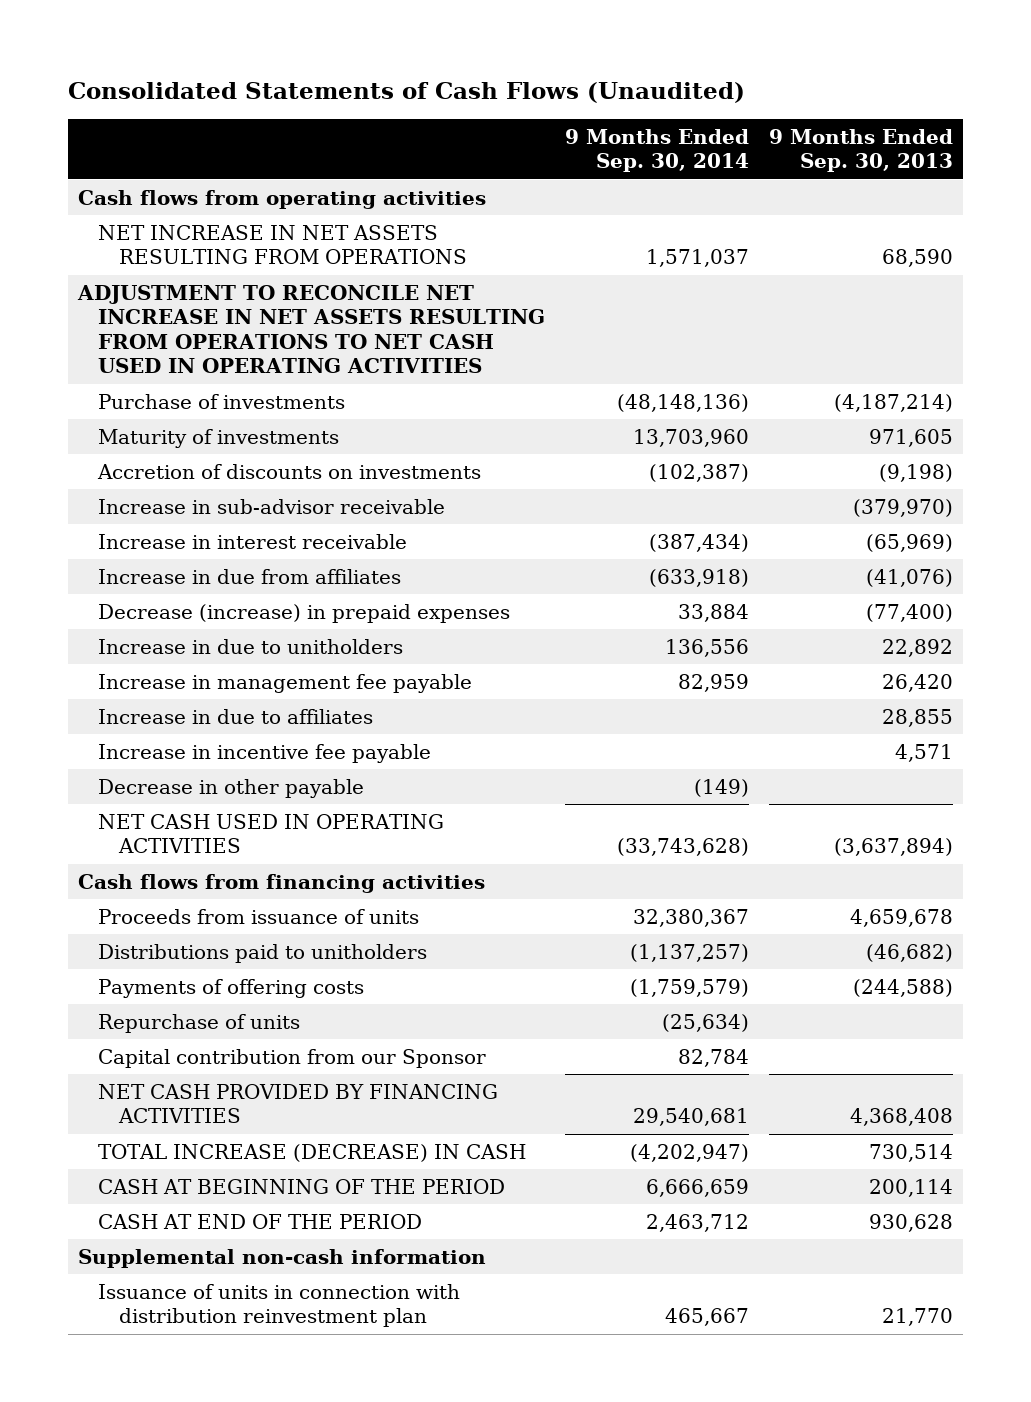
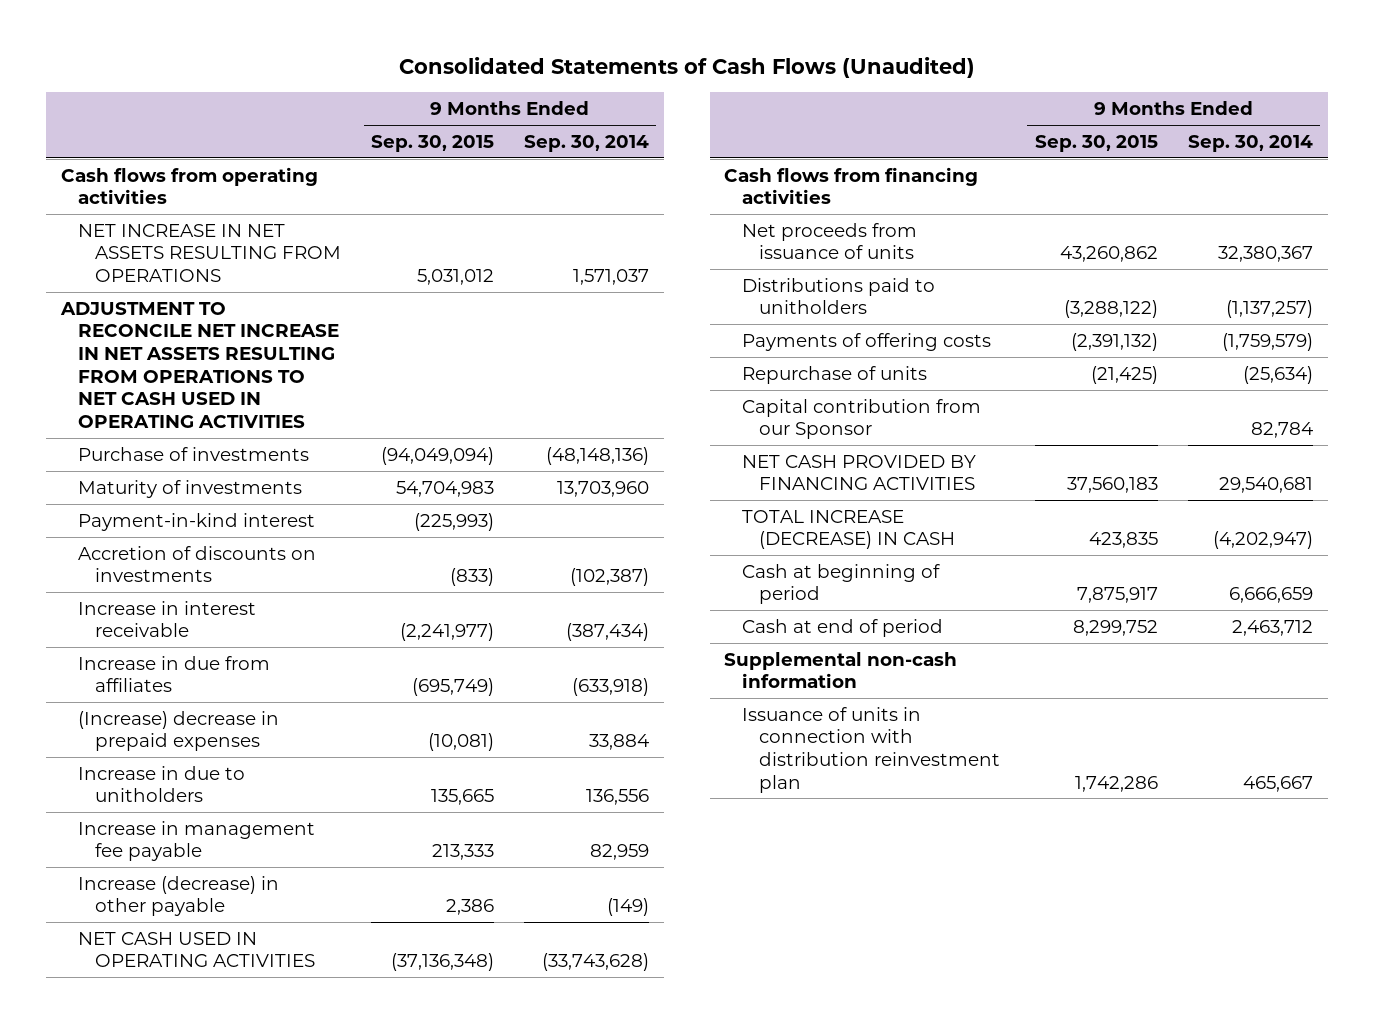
- | 9 Months Ended Sep. 30, 2014 | 9 Months Ended Sep. 30, 2013
+ | 9 Months Ended Sep. 30, 2015 | 9 Months Ended Sep. 30, 2014
+ Payment-in-kind interest | (225,993) |
- Increase in sub-advisor receivable | | (379,970)
- Decrease (increase) in prepaid expenses | 33,884 | (77,400)
+ (Increase) decrease in prepaid expenses | (10,081) | 33,884
- Increase in due to affiliates | | 28,855
- Increase in incentive fee payable | | 4,571
- Decrease in other payable | (149) |
+ Increase (decrease) in other payable | 2,386 | (149)
- Proceeds from issuance of units | 32,380,367 | 4,659,678
+ Net proceeds from issuance of units | 43,260,862 | 32,380,367
- CASH AT BEGINNING OF THE PERIOD | 6,666,659 | 200,114
- CASH AT END OF THE PERIOD | 2,463,712 | 930,628
+ Cash at beginning of period | 7,875,917 | 6,666,659
+ Cash at end of period | 8,299,752 | 2,463,712

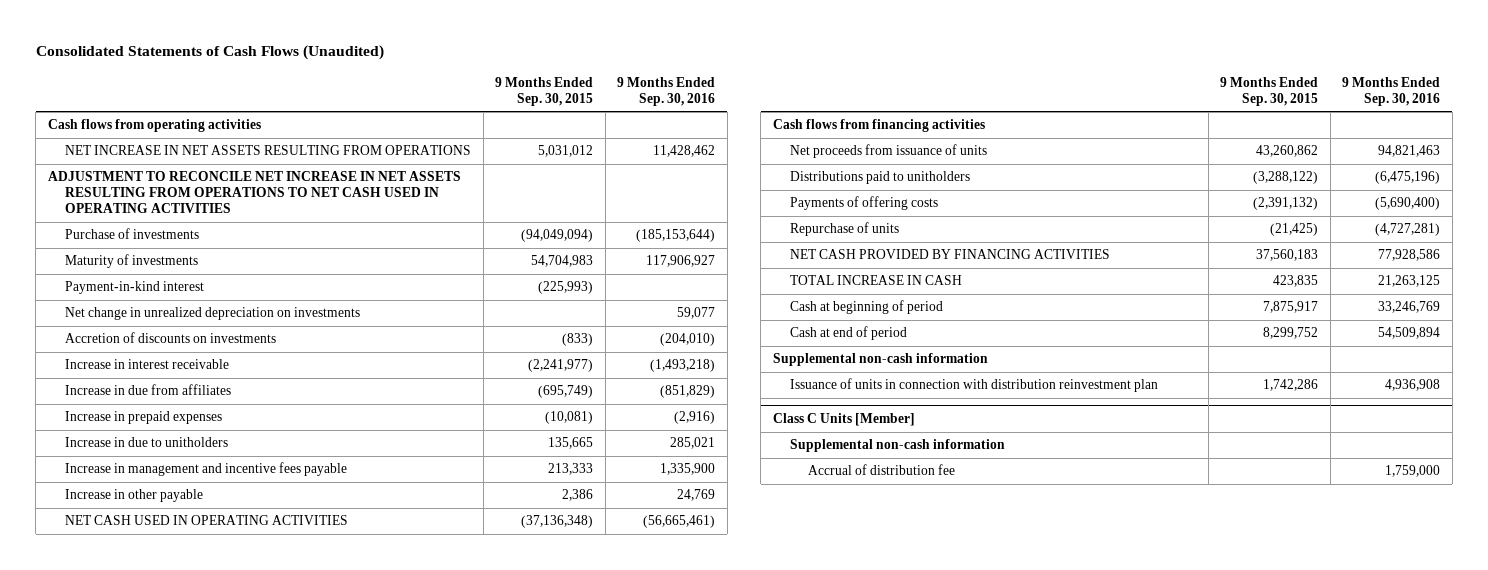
- | 9 Months Ended Sep. 30, 2015 | 9 Months Ended Sep. 30, 2014
+ | 9 Months Ended Sep. 30, 2015 | 9 Months Ended Sep. 30, 2016
+ Net change in unrealized depreciation on investments | | 59,077
- (Increase) decrease in prepaid expenses | (10,081) | 33,884
+ Increase in prepaid expenses | (10,081) | (2,916)
- Increase in management fee payable | 213,333 | 82,959
- Increase (decrease) in other payable | 2,386 | (149)
+ Increase in management and incentive fees payable | 213,333 | 1,335,900
+ Increase in other payable | 2,386 | 24,769
- Capital contribution from our Sponsor | | 82,784
- TOTAL INCREASE (DECREASE) IN CASH | 423,835 | (4,202,947)
+ TOTAL INCREASE IN CASH | 423,835 | 21,263,125
+ Class C Units [Member]
+ Supplemental non-cash information
+ Accrual of distribution fee | | 1,759,000

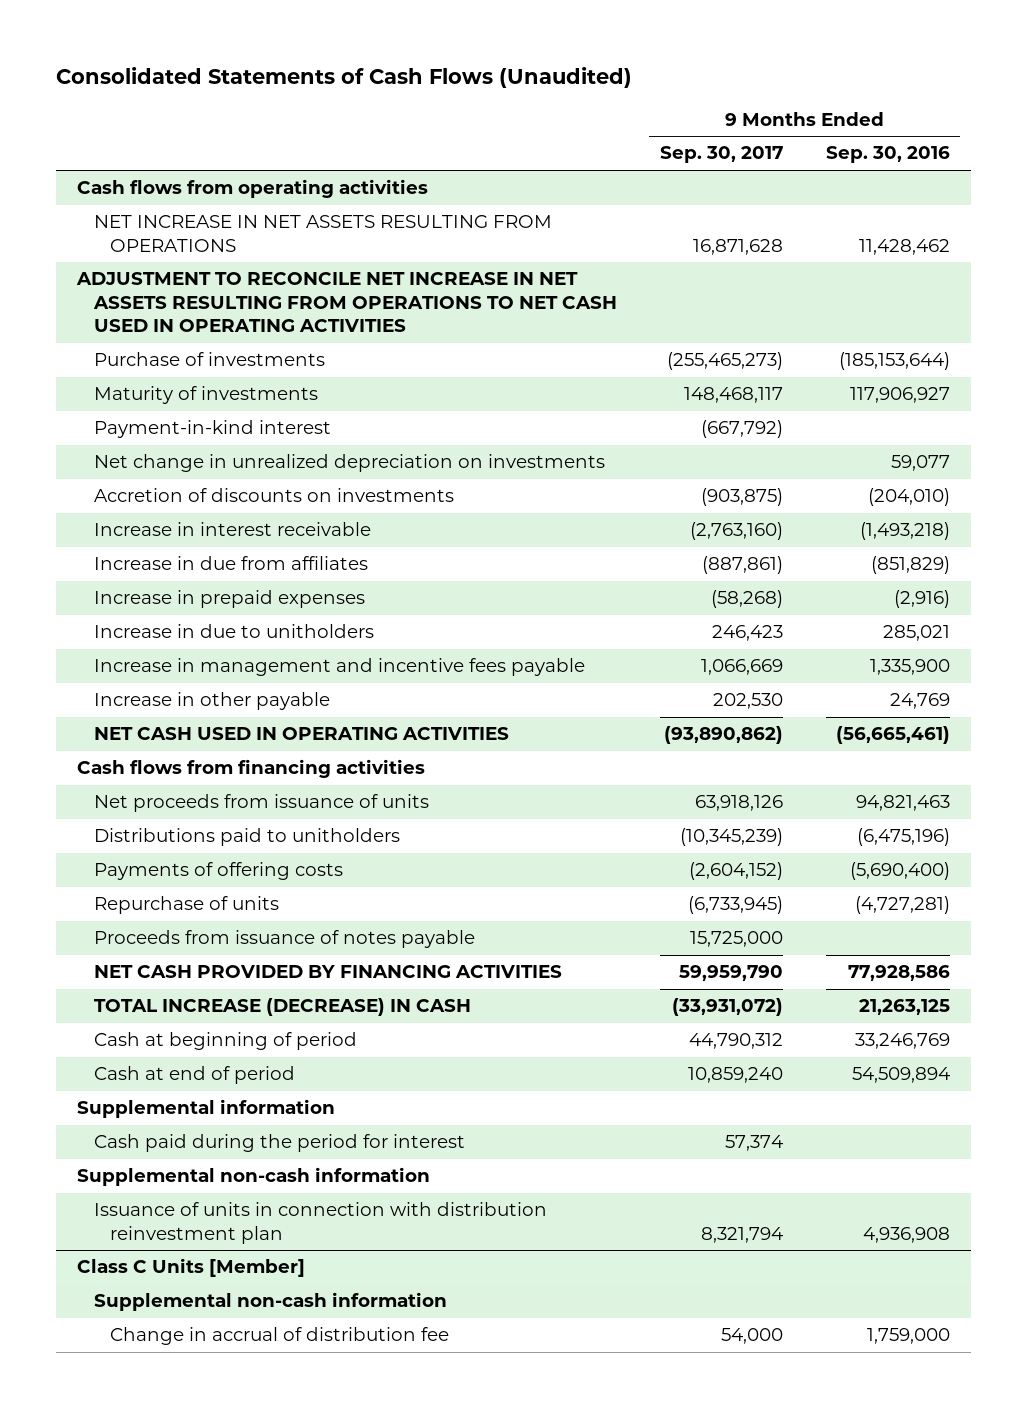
- | 9 Months Ended Sep. 30, 2015 | 9 Months Ended Sep. 30, 2016
+ | 9 Months Ended Sep. 30, 2017 | 9 Months Ended Sep. 30, 2016
+ Proceeds from issuance of notes payable | 15,725,000 |
- TOTAL INCREASE IN CASH | 423,835 | 21,263,125
+ TOTAL INCREASE (DECREASE) IN CASH | (33,931,072) | 21,263,125
+ Supplemental information
+ Cash paid during the period for interest | 57,374 |
@ Class C Units [Member]
- Accrual of distribution fee | | 1,759,000
+ Change in accrual of distribution fee | 54,000 | 1,759,000

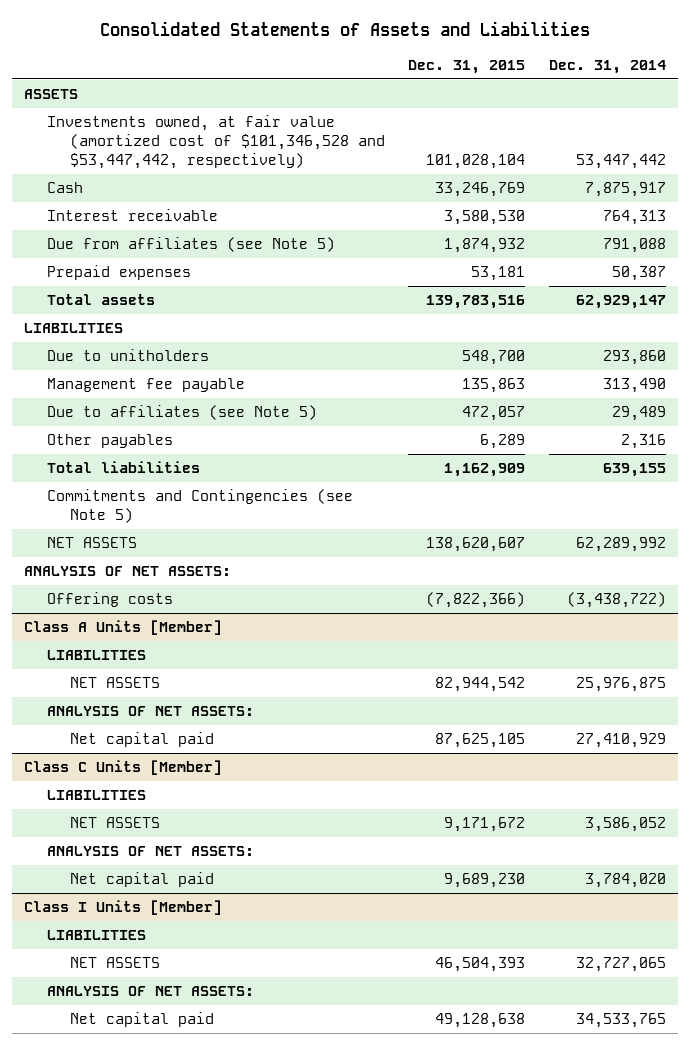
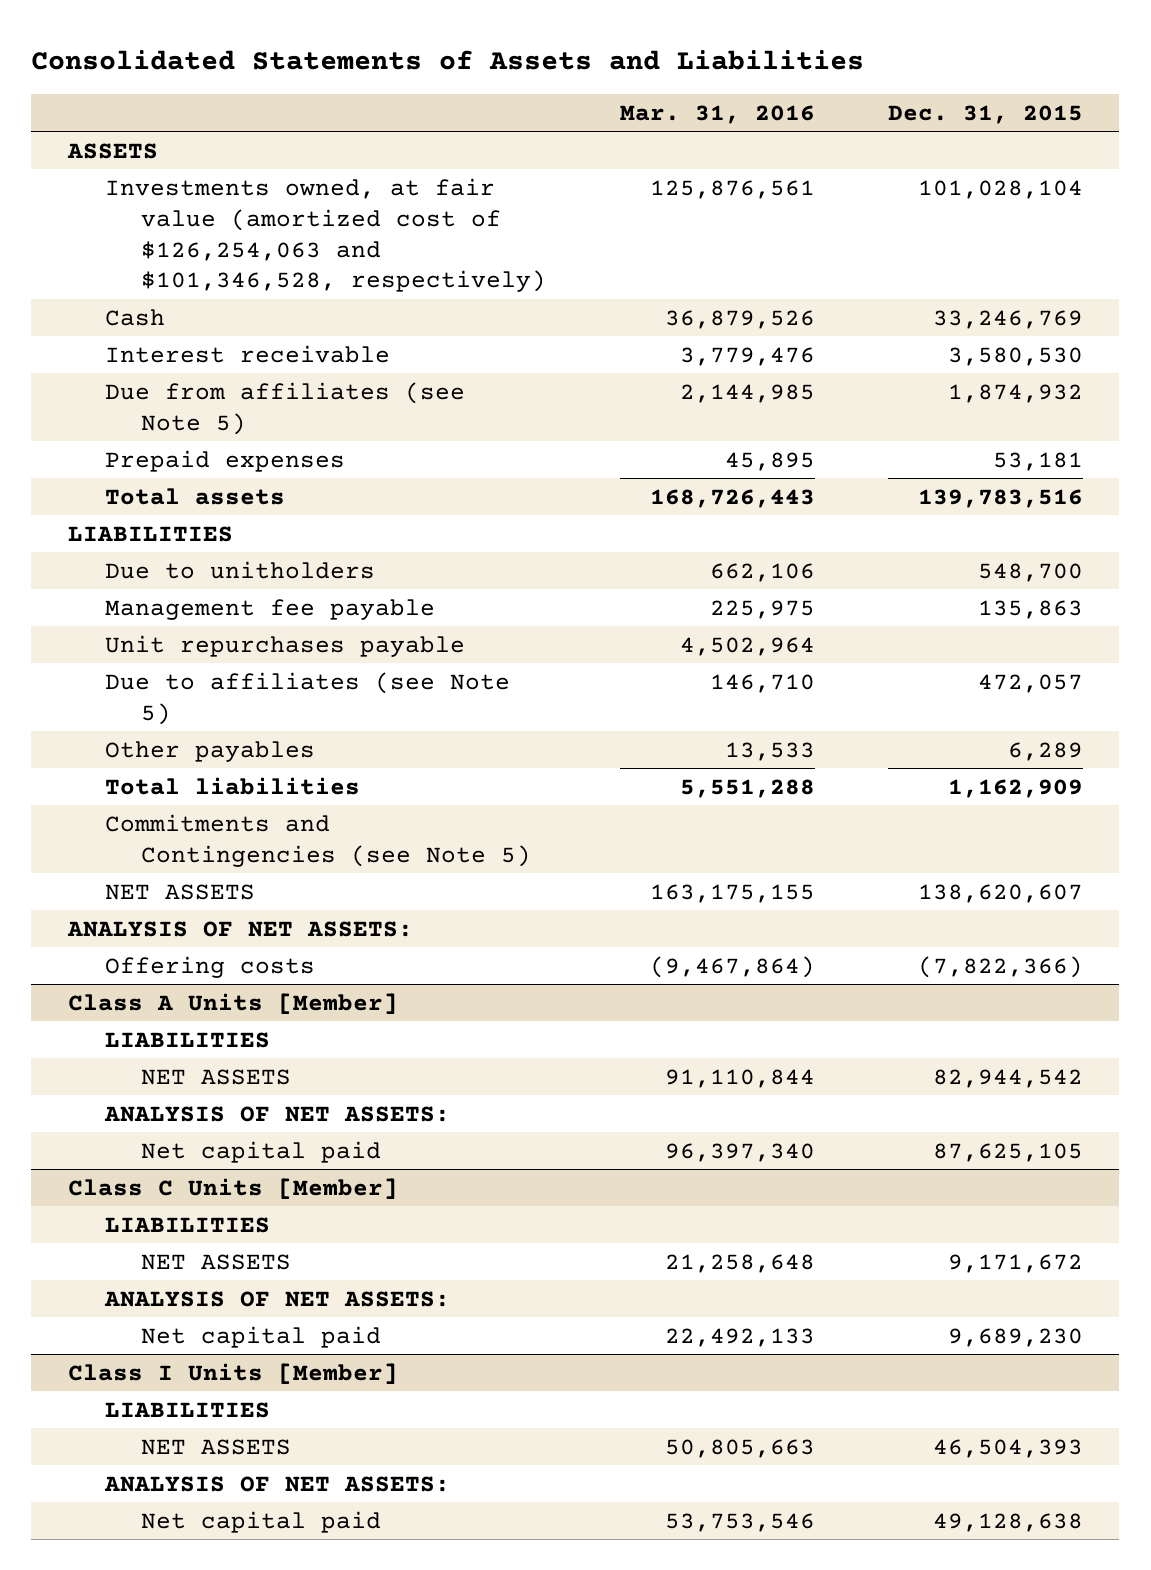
- | Dec. 31, 2015 | Dec. 31, 2014
+ | Mar. 31, 2016 | Dec. 31, 2015
- Investments owned, at fair value (amortized cost of $101,346,528 and $53,447,442, respectively) | 101,028,104 | 53,447,442
+ Investments owned, at fair value (amortized cost of $126,254,063 and $101,346,528, respectively) | 125,876,561 | 101,028,104
+ Unit repurchases payable | 4,502,964 |

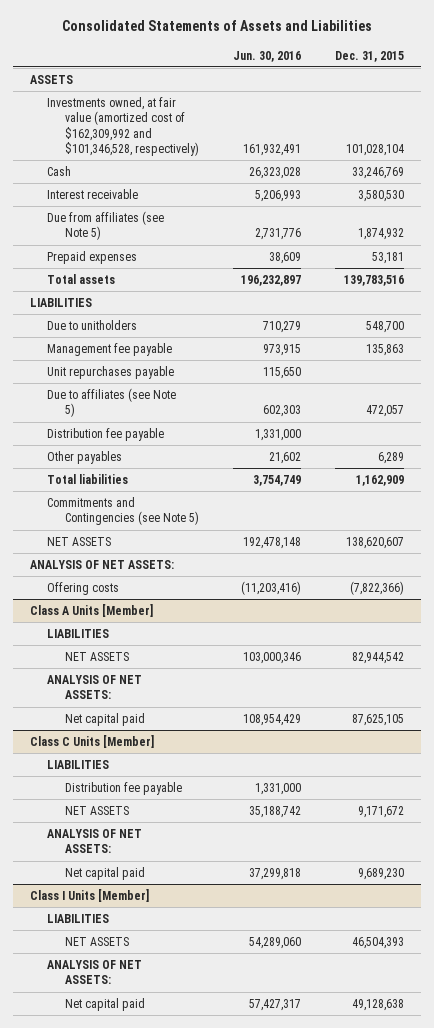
- | Mar. 31, 2016 | Dec. 31, 2015
+ | Jun. 30, 2016 | Dec. 31, 2015
- Investments owned, at fair value (amortized cost of $126,254,063 and $101,346,528, respectively) | 125,876,561 | 101,028,104
+ Investments owned, at fair value (amortized cost of $162,309,992 and $101,346,528, respectively) | 161,932,491 | 101,028,104
+ Distribution fee payable | 1,331,000 |
@ Class C Units [Member]
+ Distribution fee payable | 1,331,000 |

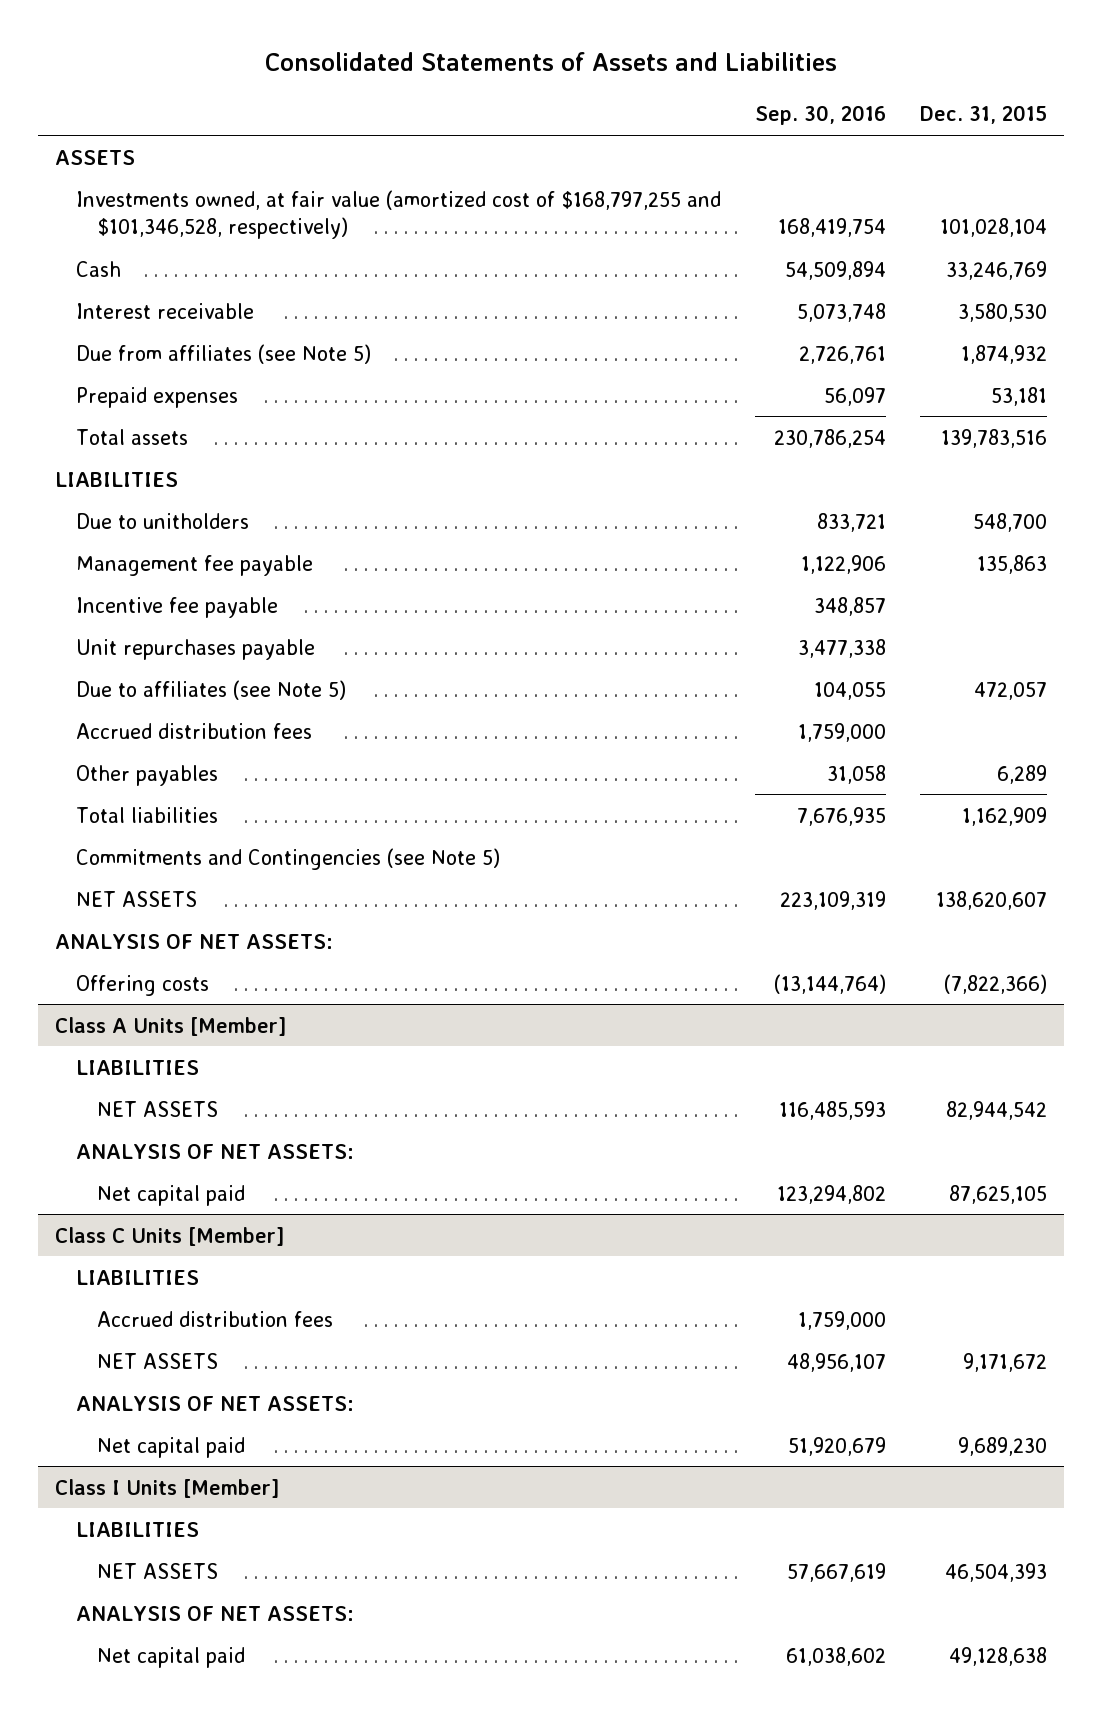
- | Jun. 30, 2016 | Dec. 31, 2015
+ | Sep. 30, 2016 | Dec. 31, 2015
- Investments owned, at fair value (amortized cost of $162,309,992 and $101,346,528, respectively) | 161,932,491 | 101,028,104
+ Investments owned, at fair value (amortized cost of $168,797,255 and $101,346,528, respectively) | 168,419,754 | 101,028,104
+ Incentive fee payable | 348,857 |
- Distribution fee payable | 1,331,000 |
+ Accrued distribution fees | 1,759,000 |
@ Class C Units [Member]
- Distribution fee payable | 1,331,000 |
+ Accrued distribution fees | 1,759,000 |

